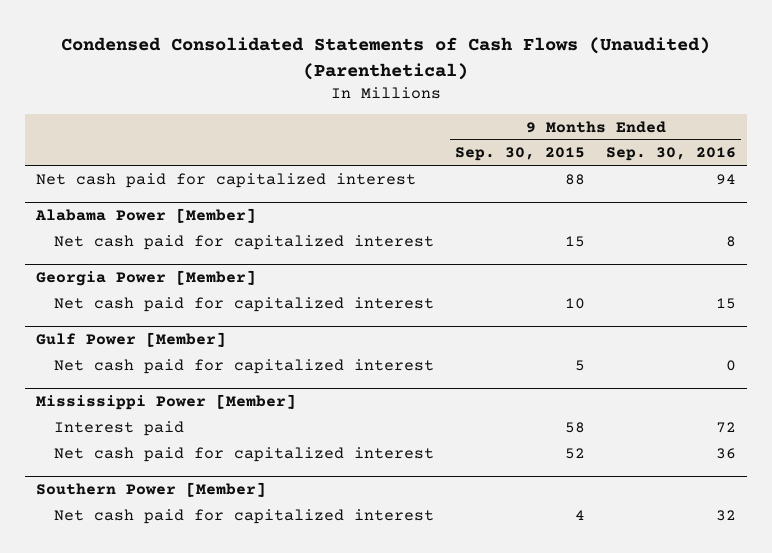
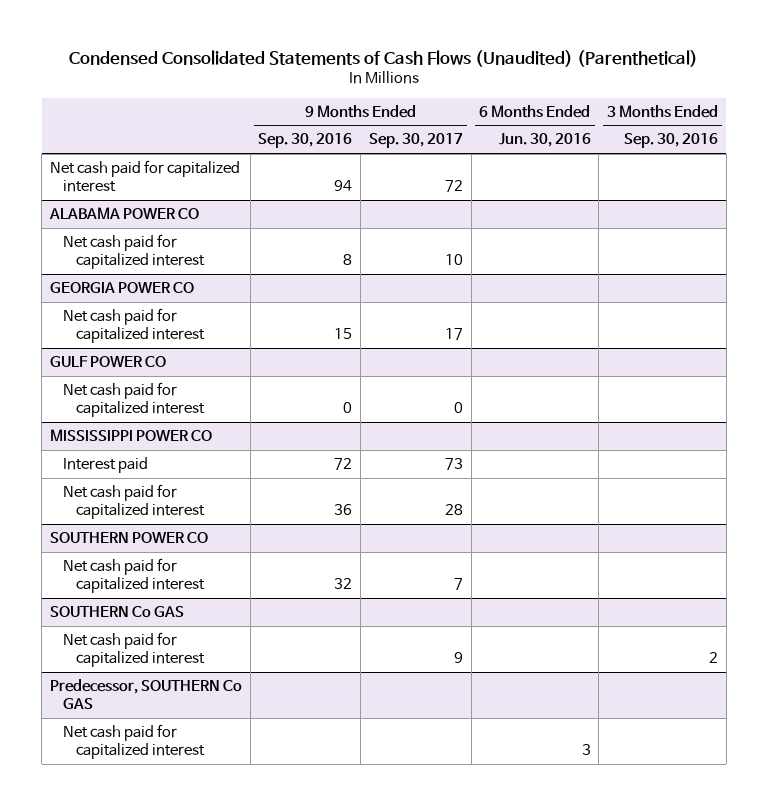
- | 9 Months Ended Sep. 30, 2015 | 9 Months Ended Sep. 30, 2016
+ | 9 Months Ended Sep. 30, 2016 | 9 Months Ended Sep. 30, 2017 | 6 Months Ended Jun. 30, 2016 | 3 Months Ended Sep. 30, 2016
- Alabama Power [Member]
+ ALABAMA POWER CO
- Georgia Power [Member]
+ GEORGIA POWER CO
- Gulf Power [Member]
+ GULF POWER CO
- Mississippi Power [Member]
+ MISSISSIPPI POWER CO
- Southern Power [Member]
+ SOUTHERN POWER CO
+ SOUTHERN Co GAS
+ Net cash paid for capitalized interest | | 9 | | 2
+ Predecessor, SOUTHERN Co GAS
+ Net cash paid for capitalized interest | | | 3 |

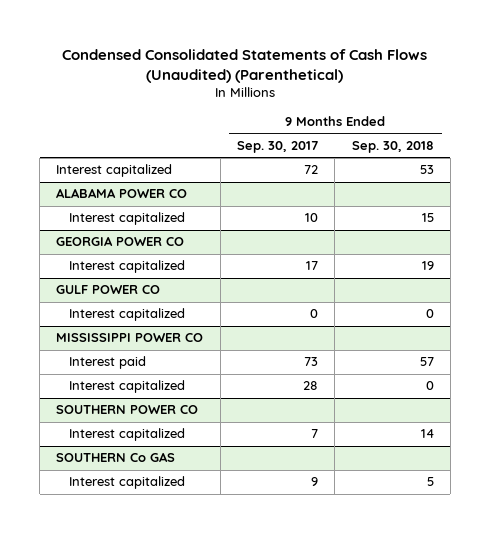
- | 9 Months Ended Sep. 30, 2016 | 9 Months Ended Sep. 30, 2017 | 6 Months Ended Jun. 30, 2016 | 3 Months Ended Sep. 30, 2016
+ | 9 Months Ended Sep. 30, 2017 | 9 Months Ended Sep. 30, 2018
- Net cash paid for capitalized interest | 94 | 72 | |
+ Interest capitalized | 72 | 53
@ ALABAMA POWER CO
- Net cash paid for capitalized interest | 8 | 10 | |
+ Interest capitalized | 10 | 15
@ GEORGIA POWER CO
- Net cash paid for capitalized interest | 15 | 17 | |
+ Interest capitalized | 17 | 19
@ GULF POWER CO
- Net cash paid for capitalized interest | 0 | 0 | |
+ Interest capitalized | 0 | 0
@ MISSISSIPPI POWER CO
- Net cash paid for capitalized interest | 36 | 28 | |
+ Interest capitalized | 28 | 0
@ SOUTHERN POWER CO
- Net cash paid for capitalized interest | 32 | 7 | |
+ Interest capitalized | 7 | 14
@ SOUTHERN Co GAS
- Net cash paid for capitalized interest | | 9 | | 2
- Predecessor, SOUTHERN Co GAS
- Net cash paid for capitalized interest | | | 3 |
@ SOUTHERN Co GAS
+ Interest capitalized | 9 | 5

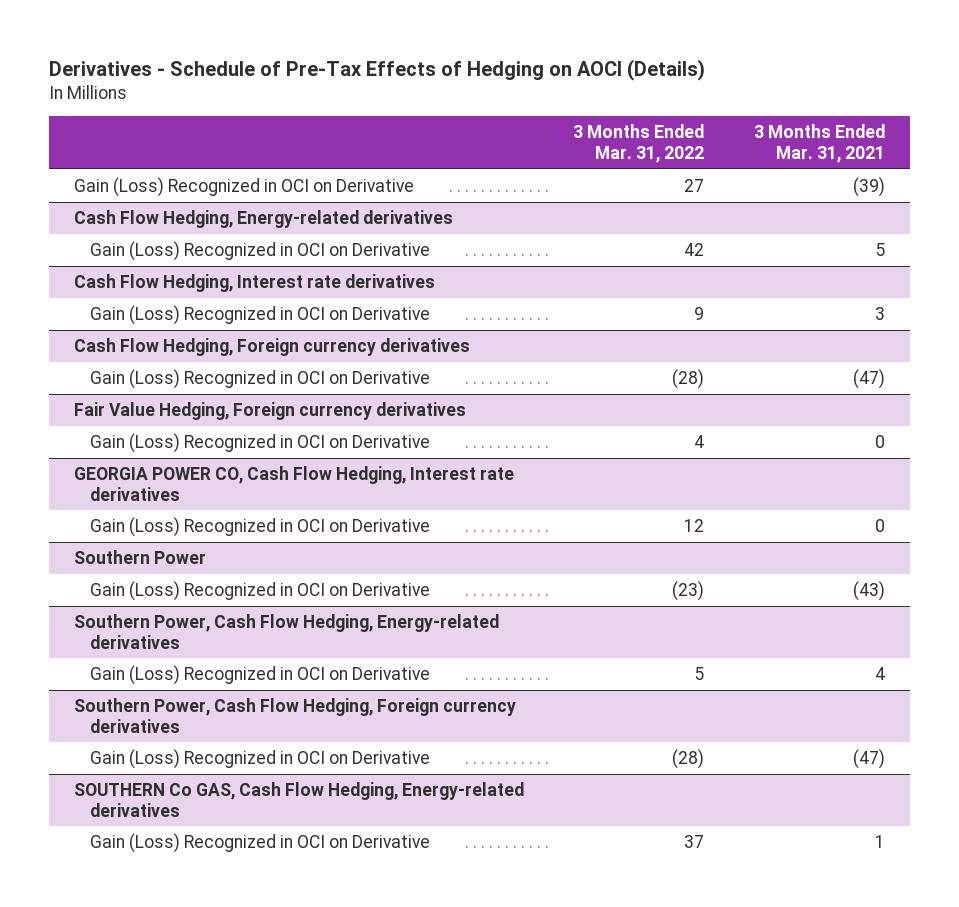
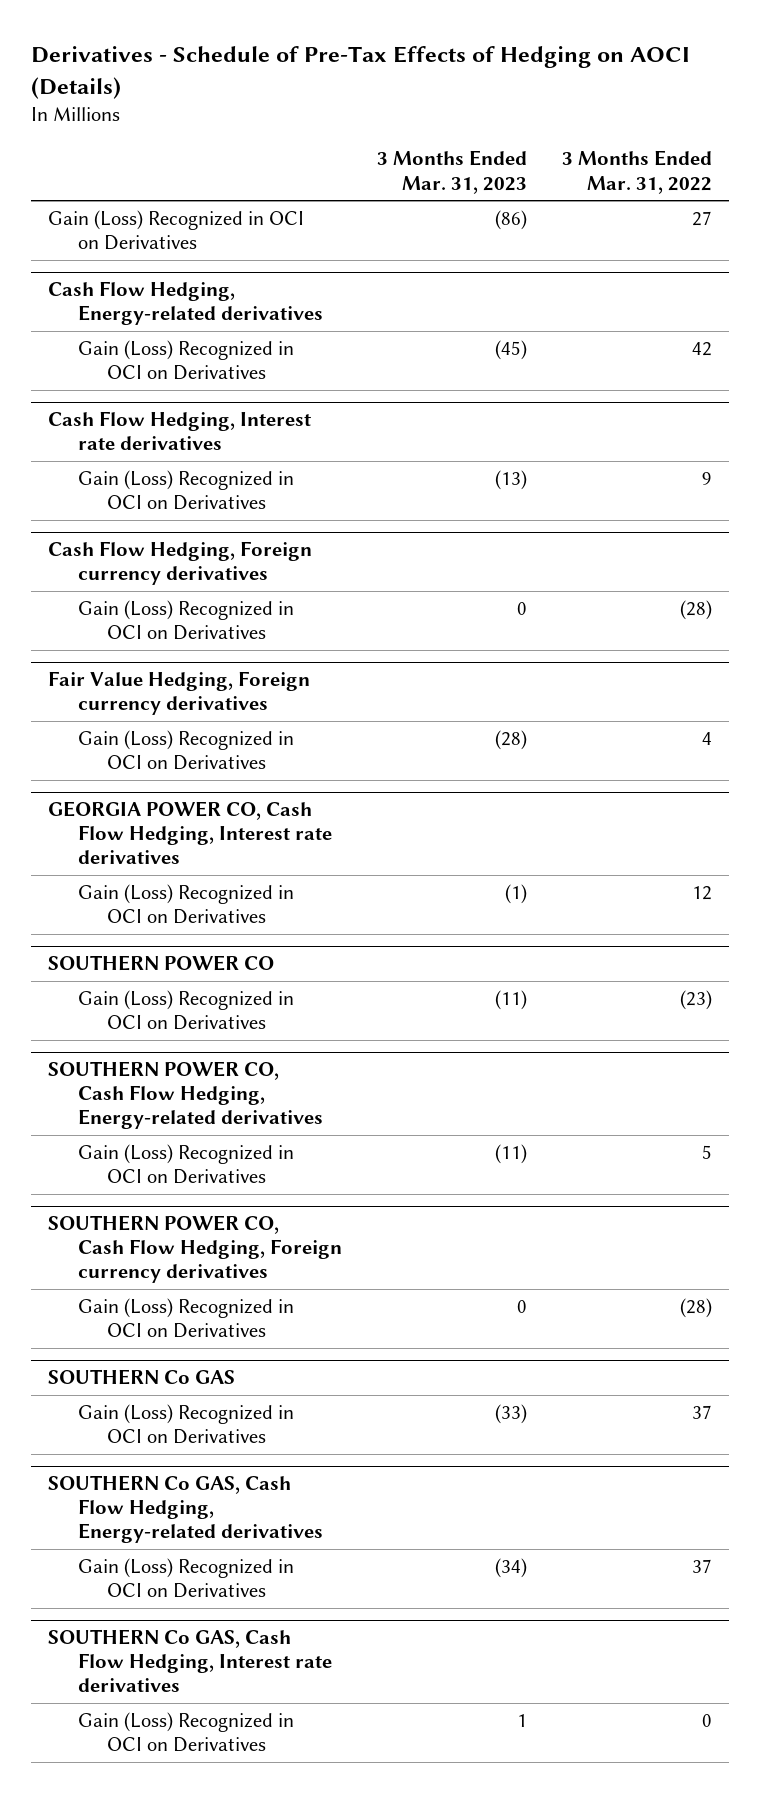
- | 3 Months Ended Mar. 31, 2022 | 3 Months Ended Mar. 31, 2021
+ | 3 Months Ended Mar. 31, 2023 | 3 Months Ended Mar. 31, 2022
- Gain (Loss) Recognized in OCI on Derivative | 27 | (39)
+ Gain (Loss) Recognized in OCI on Derivatives | (86) | 27
@ Cash Flow Hedging, Energy-related derivatives
- Gain (Loss) Recognized in OCI on Derivative | 42 | 5
+ Gain (Loss) Recognized in OCI on Derivatives | (45) | 42
@ Cash Flow Hedging, Interest rate derivatives
- Gain (Loss) Recognized in OCI on Derivative | 9 | 3
+ Gain (Loss) Recognized in OCI on Derivatives | (13) | 9
@ Cash Flow Hedging, Foreign currency derivatives
- Gain (Loss) Recognized in OCI on Derivative | (28) | (47)
+ Gain (Loss) Recognized in OCI on Derivatives | 0 | (28)
@ Fair Value Hedging, Foreign currency derivatives
- Gain (Loss) Recognized in OCI on Derivative | 4 | 0
+ Gain (Loss) Recognized in OCI on Derivatives | (28) | 4
@ GEORGIA POWER CO, Cash Flow Hedging, Interest rate derivatives
- Gain (Loss) Recognized in OCI on Derivative | 12 | 0
- Southern Power
- Gain (Loss) Recognized in OCI on Derivative | (23) | (43)
- Southern Power, Cash Flow Hedging, Energy-related derivatives
- Gain (Loss) Recognized in OCI on Derivative | 5 | 4
- Southern Power, Cash Flow Hedging, Foreign currency derivatives
- Gain (Loss) Recognized in OCI on Derivative | (28) | (47)
@ GEORGIA POWER CO, Cash Flow Hedging, Interest rate derivatives
+ Gain (Loss) Recognized in OCI on Derivatives | (1) | 12
+ SOUTHERN POWER CO
+ Gain (Loss) Recognized in OCI on Derivatives | (11) | (23)
+ SOUTHERN POWER CO, Cash Flow Hedging, Energy-related derivatives
+ Gain (Loss) Recognized in OCI on Derivatives | (11) | 5
+ SOUTHERN POWER CO, Cash Flow Hedging, Foreign currency derivatives
+ Gain (Loss) Recognized in OCI on Derivatives | 0 | (28)
+ SOUTHERN Co GAS
+ Gain (Loss) Recognized in OCI on Derivatives | (33) | 37
@ SOUTHERN Co GAS, Cash Flow Hedging, Energy-related derivatives
- Gain (Loss) Recognized in OCI on Derivative | 37 | 1
+ Gain (Loss) Recognized in OCI on Derivatives | (34) | 37
+ SOUTHERN Co GAS, Cash Flow Hedging, Interest rate derivatives
+ Gain (Loss) Recognized in OCI on Derivatives | 1 | 0

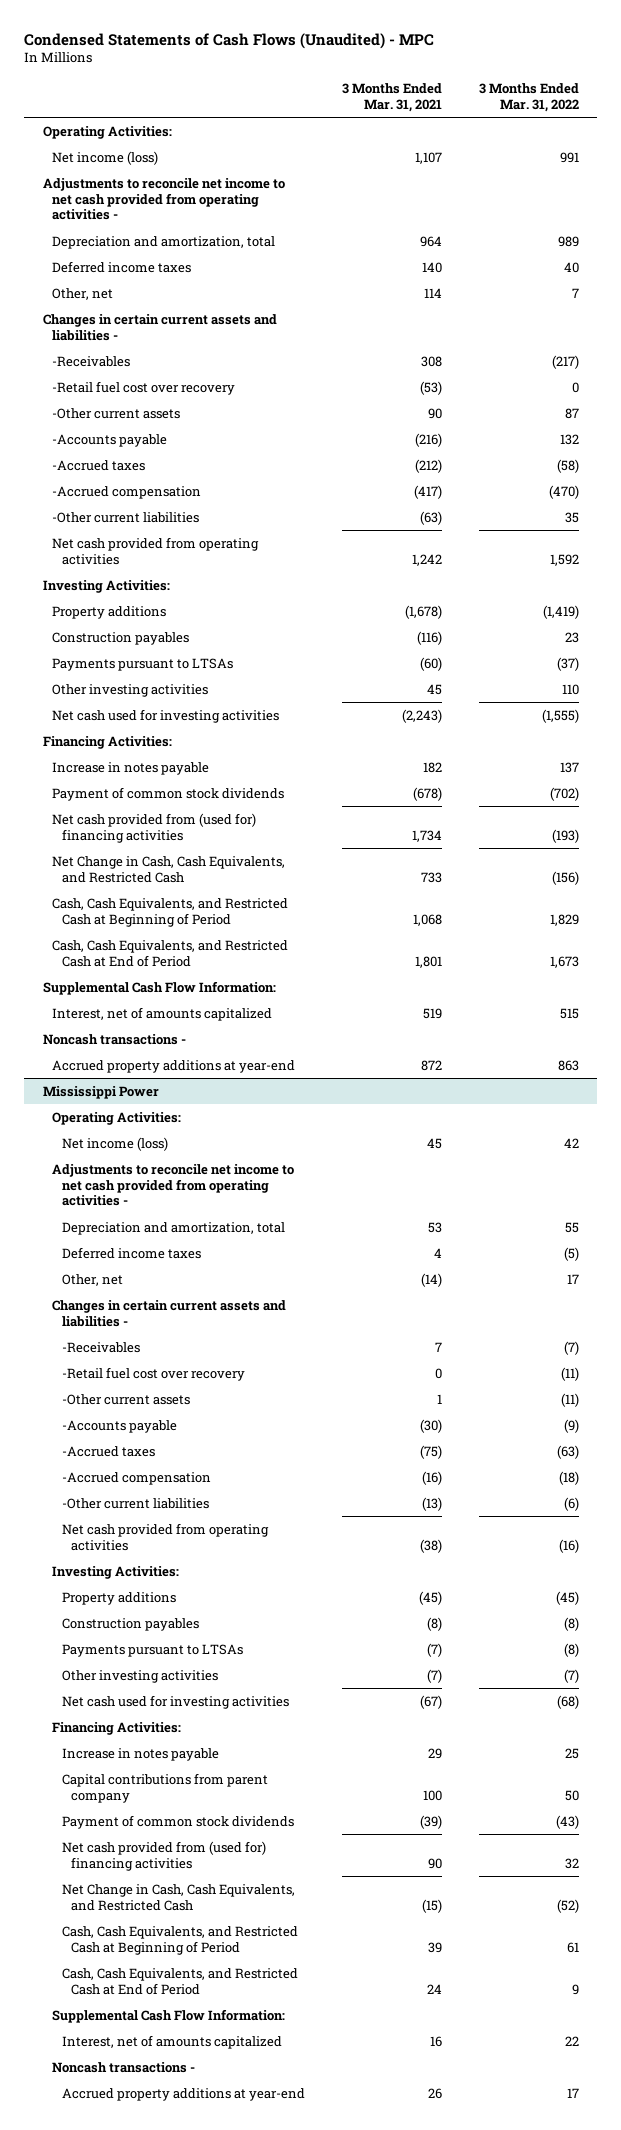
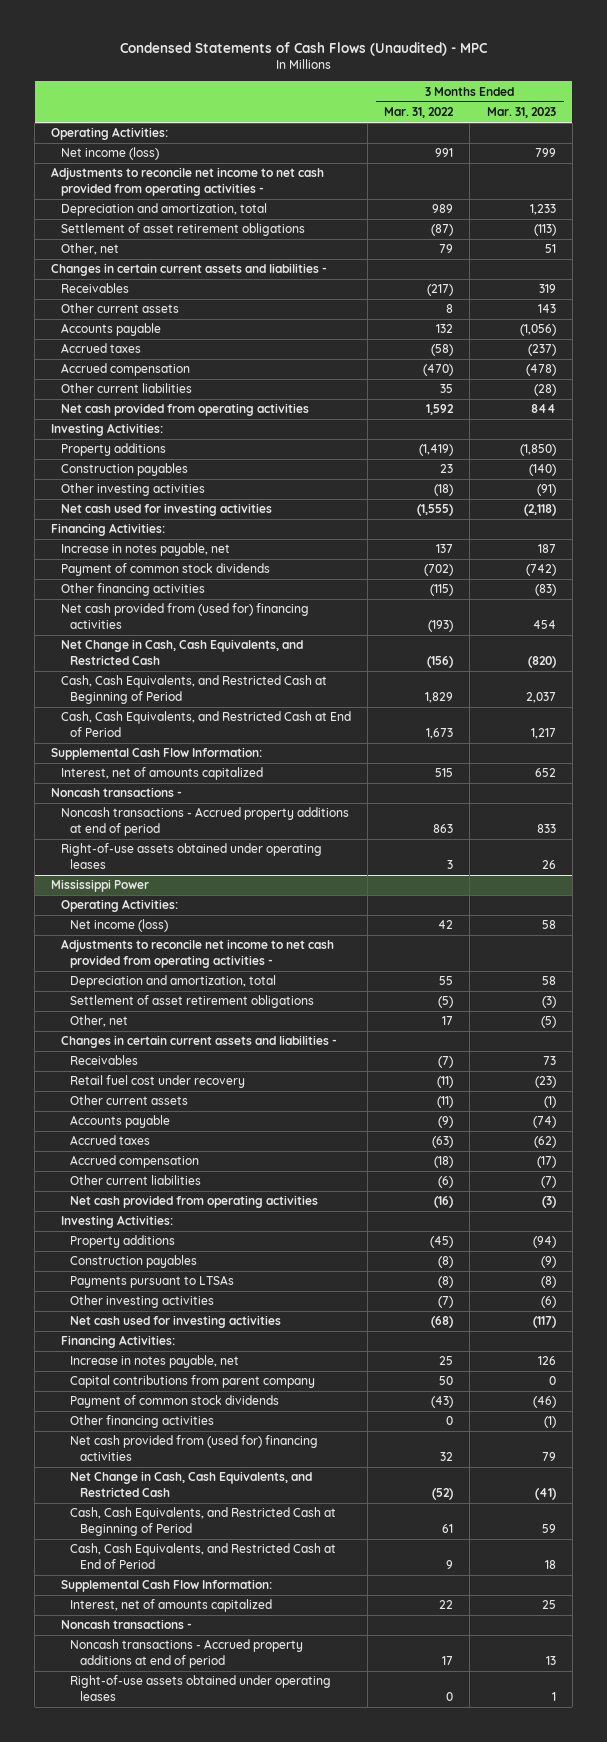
- | 3 Months Ended Mar. 31, 2021 | 3 Months Ended Mar. 31, 2022
+ | 3 Months Ended Mar. 31, 2022 | 3 Months Ended Mar. 31, 2023
- Deferred income taxes | 140 | 40
- Other, net | 114 | 7
+ Settlement of asset retirement obligations | (87) | (113)
+ Other, net | 79 | 51
- -Receivables | 308 | (217)
- -Retail fuel cost over recovery | (53) | 0
- -Other current assets | 90 | 87
- -Accounts payable | (216) | 132
- -Accrued taxes | (212) | (58)
- -Accrued compensation | (417) | (470)
- -Other current liabilities | (63) | 35
+ Receivables | (217) | 319
+ Other current assets | 8 | 143
+ Accounts payable | 132 | (1,056)
+ Accrued taxes | (58) | (237)
+ Accrued compensation | (470) | (478)
+ Other current liabilities | 35 | (28)
- Payments pursuant to LTSAs | (60) | (37)
- Other investing activities | 45 | 110
+ Other investing activities | (18) | (91)
- Increase in notes payable | 182 | 137
+ Increase in notes payable, net | 137 | 187
+ Other financing activities | (115) | (83)
- Accrued property additions at year-end | 872 | 863
+ Noncash transactions - Accrued property additions at end of period | 863 | 833
+ Right-of-use assets obtained under operating leases | 3 | 26
@ Mississippi Power
- Deferred income taxes | 4 | (5)
+ Settlement of asset retirement obligations | (5) | (3)
- -Receivables | 7 | (7)
- -Retail fuel cost over recovery | 0 | (11)
- -Other current assets | 1 | (11)
- -Accounts payable | (30) | (9)
- -Accrued taxes | (75) | (63)
- -Accrued compensation | (16) | (18)
- -Other current liabilities | (13) | (6)
+ Receivables | (7) | 73
+ Retail fuel cost under recovery | (11) | (23)
+ Other current assets | (11) | (1)
+ Accounts payable | (9) | (74)
+ Accrued taxes | (63) | (62)
+ Accrued compensation | (18) | (17)
+ Other current liabilities | (6) | (7)
- Increase in notes payable | 29 | 25
+ Increase in notes payable, net | 25 | 126
+ Other financing activities | 0 | (1)
- Accrued property additions at year-end | 26 | 17
+ Noncash transactions - Accrued property additions at end of period | 17 | 13
+ Right-of-use assets obtained under operating leases | 0 | 1

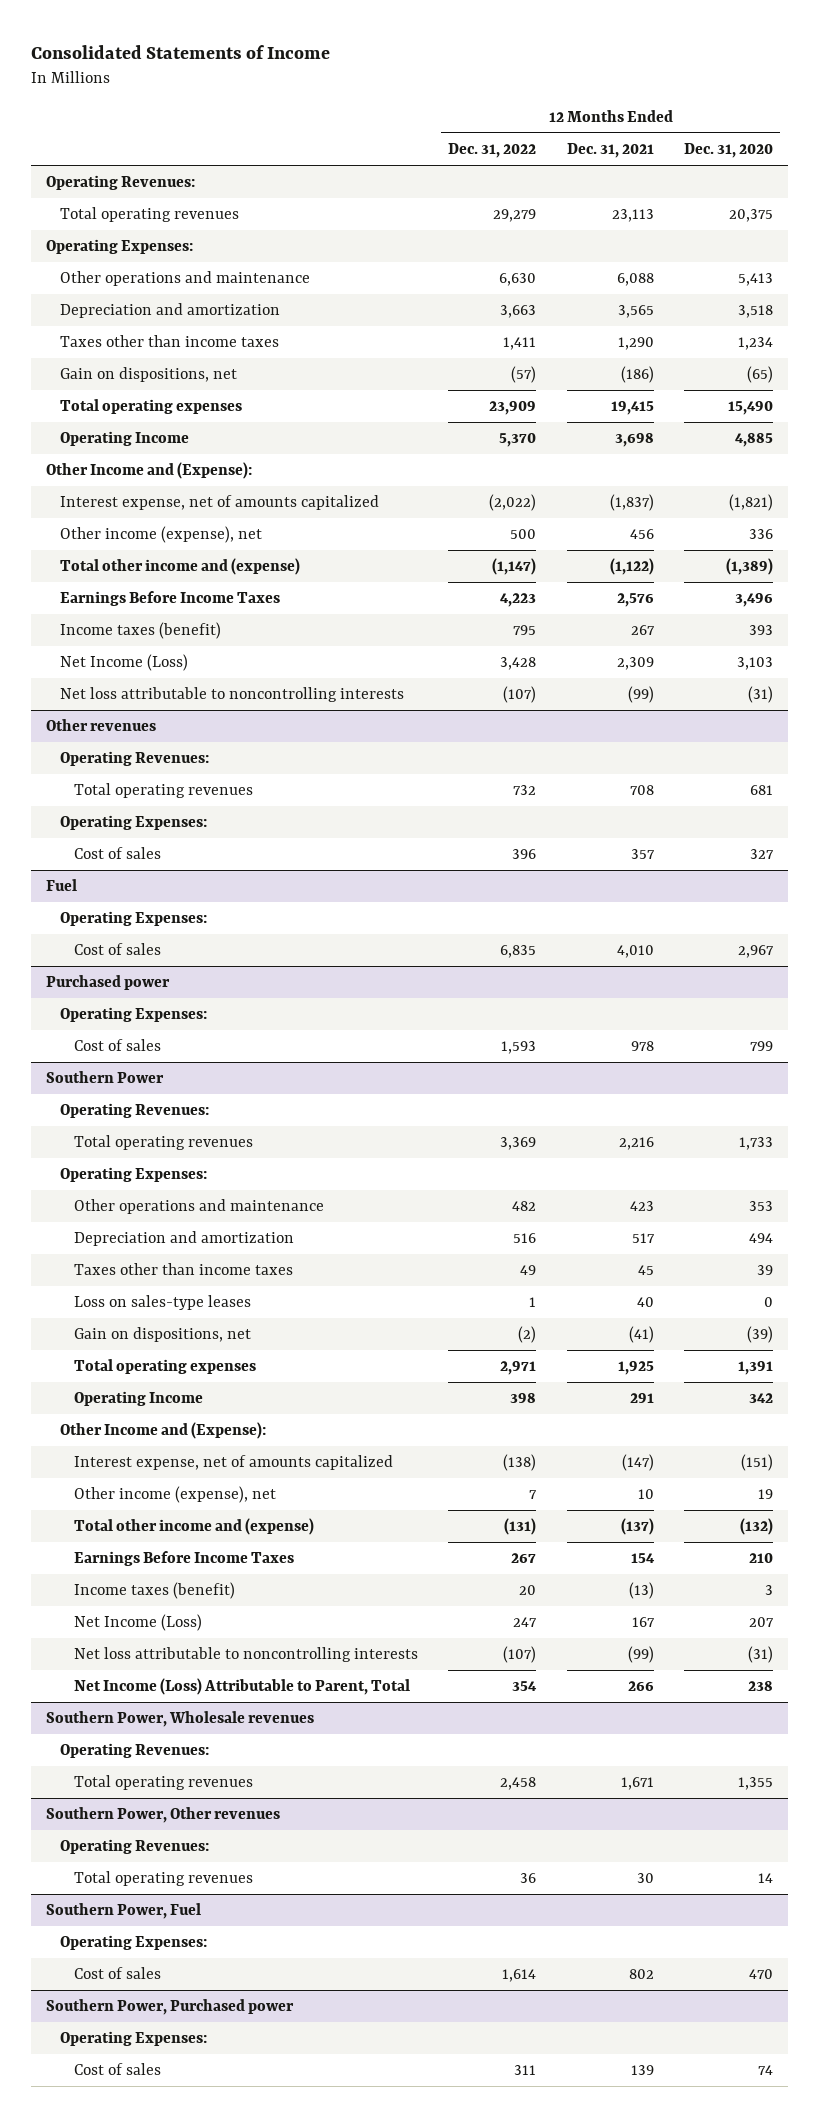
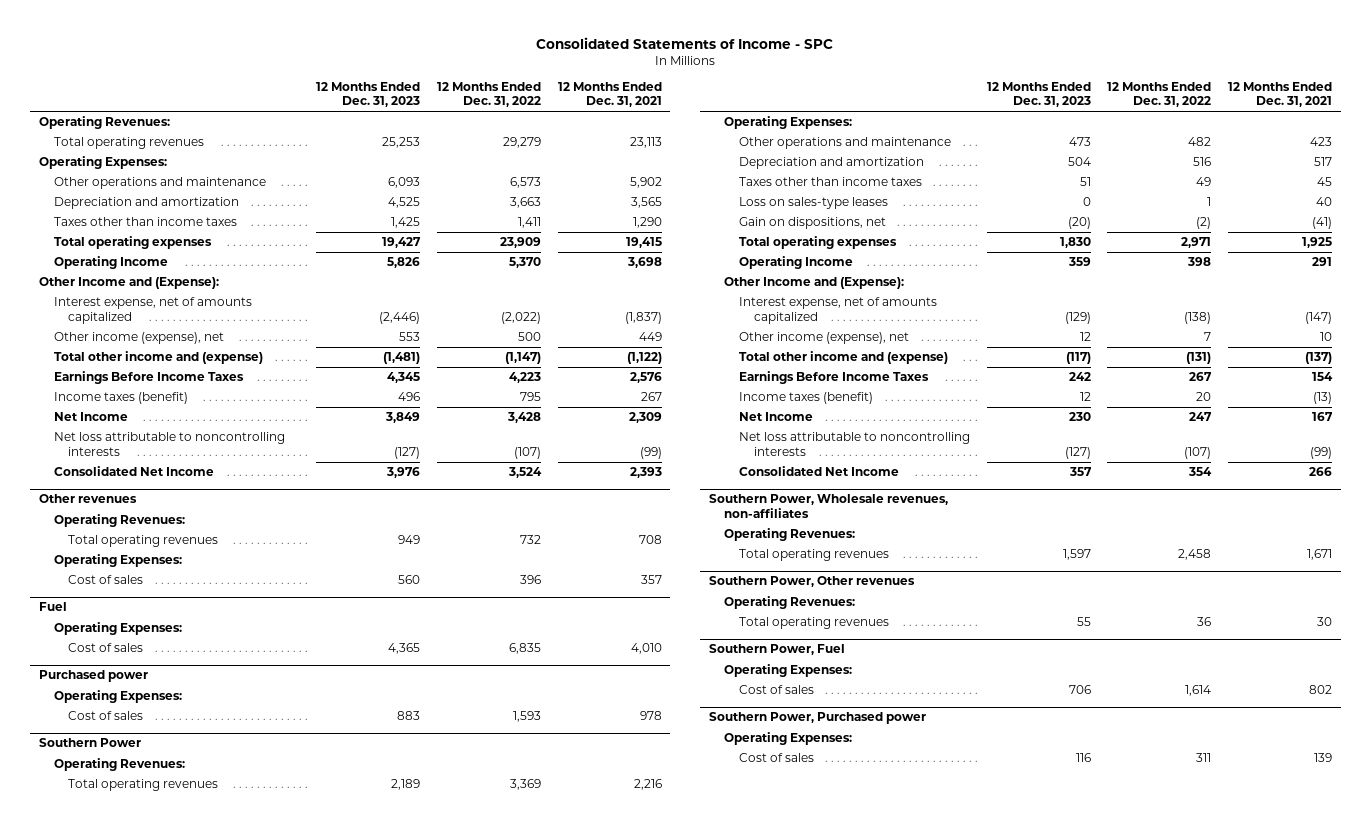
- Consolidated Statements of Income
+ Consolidated Statements of Income - SPC
- | 12 Months Ended Dec. 31, 2022 | 12 Months Ended Dec. 31, 2021 | 12 Months Ended Dec. 31, 2020
+ | 12 Months Ended Dec. 31, 2023 | 12 Months Ended Dec. 31, 2022 | 12 Months Ended Dec. 31, 2021
- Other operations and maintenance | 6,630 | 6,088 | 5,413
+ Other operations and maintenance | 6,093 | 6,573 | 5,902
- Gain on dispositions, net | (57) | (186) | (65)
- Other income (expense), net | 500 | 456 | 336
+ Other income (expense), net | 553 | 500 | 449
- Net Income (Loss) | 3,428 | 2,309 | 3,103
+ Net Income | 3,849 | 3,428 | 2,309
+ Consolidated Net Income | 3,976 | 3,524 | 2,393
@ Southern Power
- Net Income (Loss) | 247 | 167 | 207
+ Net Income | 230 | 247 | 167
- Net Income (Loss) Attributable to Parent, Total | 354 | 266 | 238
- Southern Power, Wholesale revenues
@ Southern Power
+ Consolidated Net Income | 357 | 354 | 266
+ Southern Power, Wholesale revenues, non-affiliates

